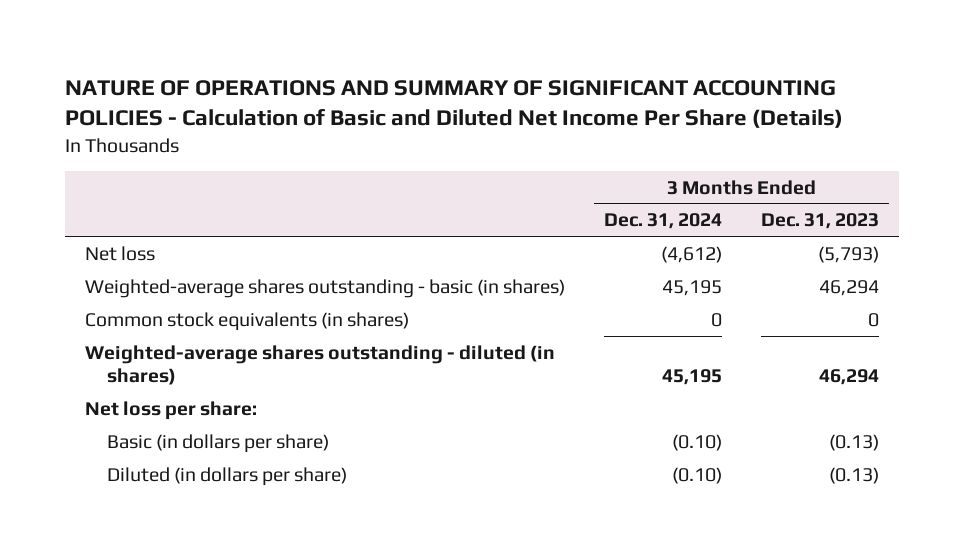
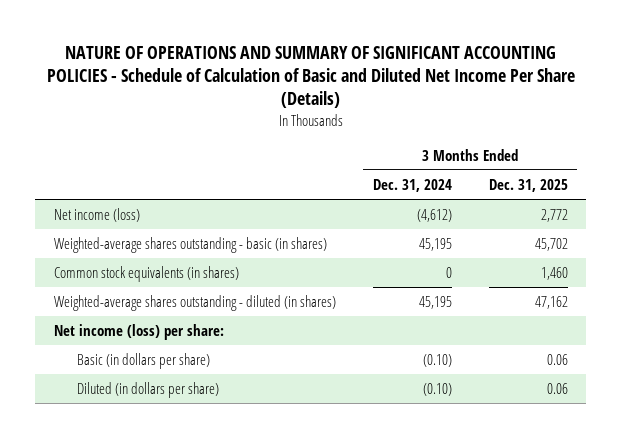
- NATURE OF OPERATIONS AND SUMMARY OF SIGNIFICANT ACCOUNTING POLICIES - Calculation of Basic and Diluted Net Income Per Share (Details)
+ NATURE OF OPERATIONS AND SUMMARY OF SIGNIFICANT ACCOUNTING POLICIES - Schedule of Calculation of Basic and Diluted Net Income Per Share (Details)
- | 3 Months Ended Dec. 31, 2024 | 3 Months Ended Dec. 31, 2023
+ | 3 Months Ended Dec. 31, 2024 | 3 Months Ended Dec. 31, 2025
- Net loss | (4,612) | (5,793)
+ Net income (loss) | (4,612) | 2,772
- Net loss per share:
+ Net income (loss) per share:

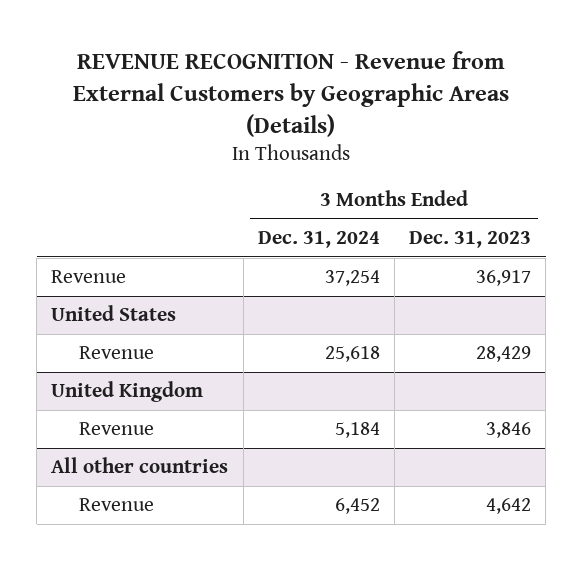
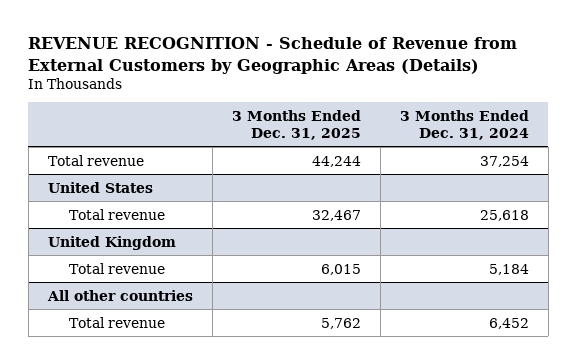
- REVENUE RECOGNITION - Revenue from External Customers by Geographic Areas (Details)
+ REVENUE RECOGNITION - Schedule of Revenue from External Customers by Geographic Areas (Details)
- | 3 Months Ended Dec. 31, 2024 | 3 Months Ended Dec. 31, 2023
+ | 3 Months Ended Dec. 31, 2025 | 3 Months Ended Dec. 31, 2024
- Revenue | 37,254 | 36,917
+ Total revenue | 44,244 | 37,254
@ United States
- Revenue | 25,618 | 28,429
+ Total revenue | 32,467 | 25,618
@ United Kingdom
- Revenue | 5,184 | 3,846
+ Total revenue | 6,015 | 5,184
@ All other countries
- Revenue | 6,452 | 4,642
+ Total revenue | 5,762 | 6,452

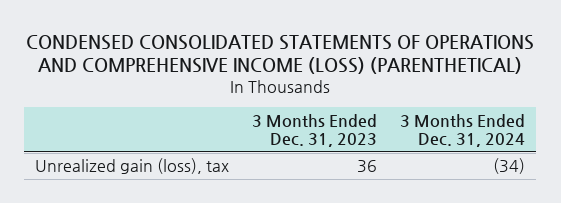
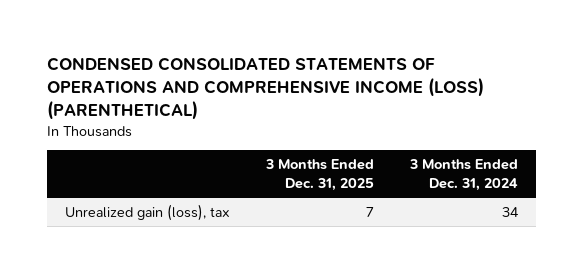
- | 3 Months Ended Dec. 31, 2023 | 3 Months Ended Dec. 31, 2024
+ | 3 Months Ended Dec. 31, 2025 | 3 Months Ended Dec. 31, 2024
- Unrealized gain (loss), tax | 36 | (34)
+ Unrealized gain (loss), tax | 7 | 34

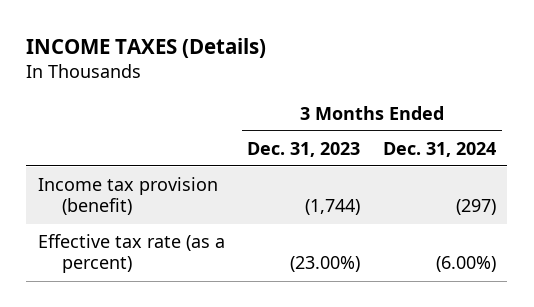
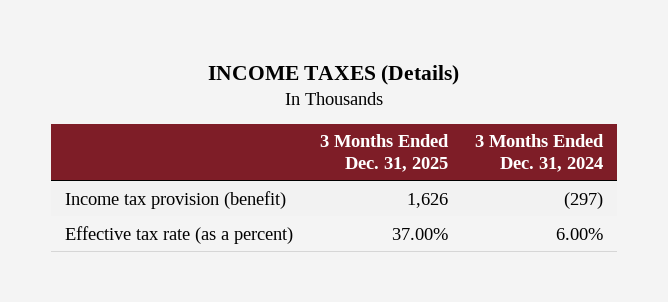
- | 3 Months Ended Dec. 31, 2023 | 3 Months Ended Dec. 31, 2024
+ | 3 Months Ended Dec. 31, 2025 | 3 Months Ended Dec. 31, 2024
- Effective tax rate (as a percent) | (23.00%) | (6.00%)
+ Effective tax rate (as a percent) | 37.00% | 6.00%

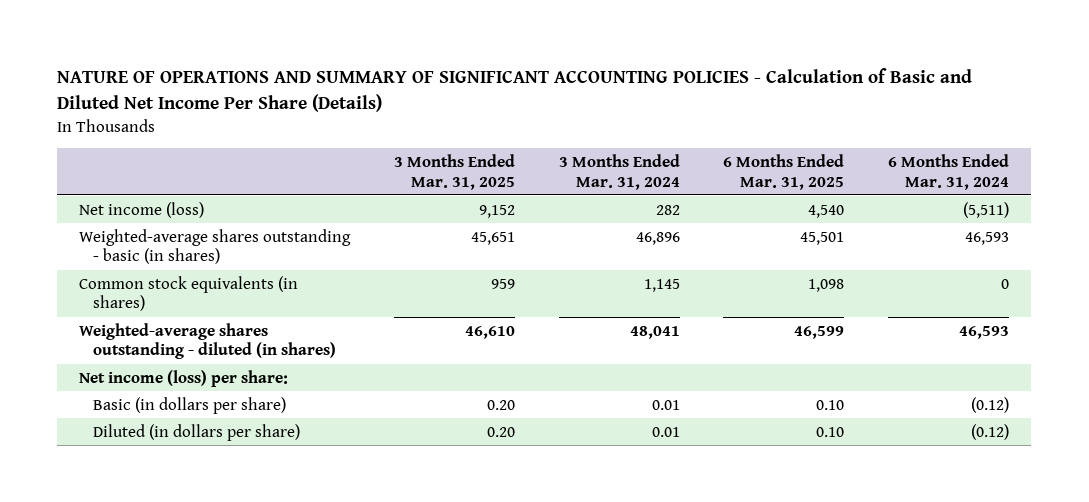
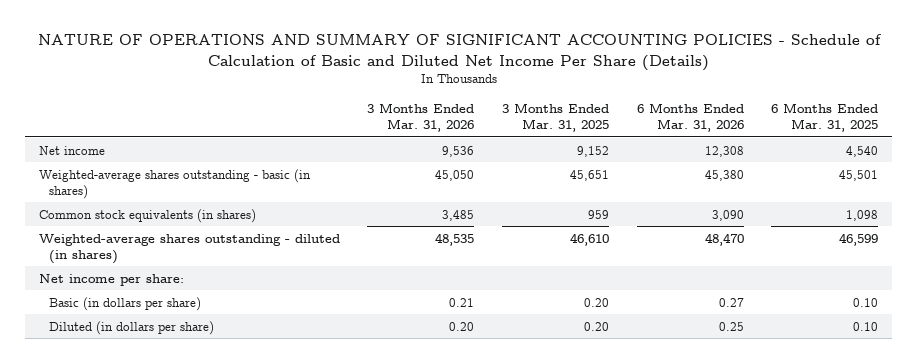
- NATURE OF OPERATIONS AND SUMMARY OF SIGNIFICANT ACCOUNTING POLICIES - Calculation of Basic and Diluted Net Income Per Share (Details)
+ NATURE OF OPERATIONS AND SUMMARY OF SIGNIFICANT ACCOUNTING POLICIES - Schedule of Calculation of Basic and Diluted Net Income Per Share (Details)
- | 3 Months Ended Mar. 31, 2025 | 3 Months Ended Mar. 31, 2024 | 6 Months Ended Mar. 31, 2025 | 6 Months Ended Mar. 31, 2024
+ | 3 Months Ended Mar. 31, 2026 | 3 Months Ended Mar. 31, 2025 | 6 Months Ended Mar. 31, 2026 | 6 Months Ended Mar. 31, 2025
- Net income (loss) | 9,152 | 282 | 4,540 | (5,511)
+ Net income | 9,536 | 9,152 | 12,308 | 4,540
- Net income (loss) per share:
+ Net income per share:

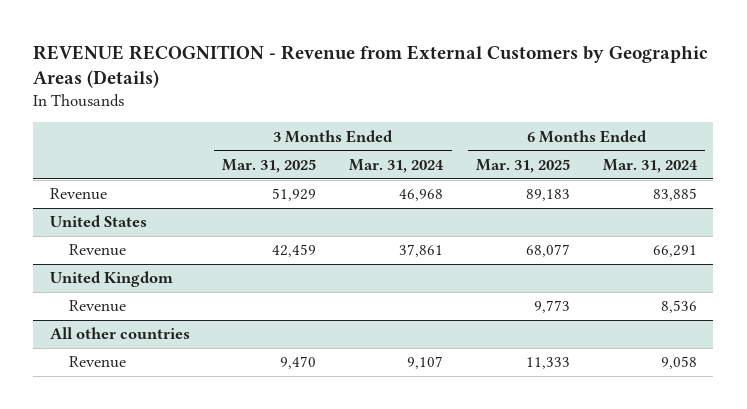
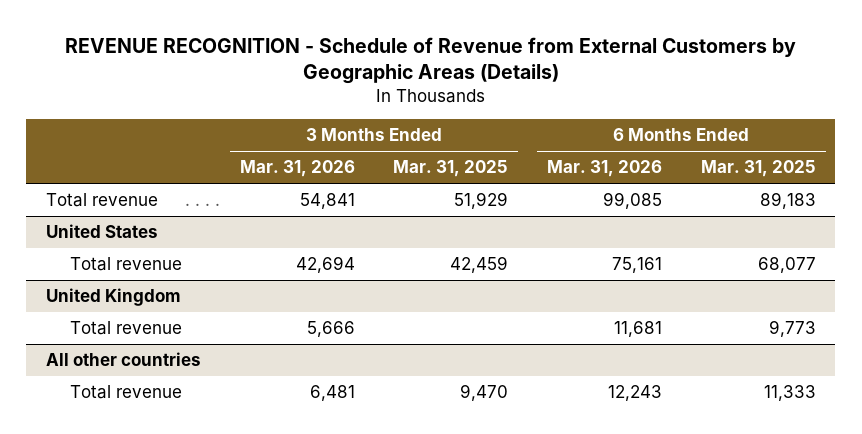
- REVENUE RECOGNITION - Revenue from External Customers by Geographic Areas (Details)
+ REVENUE RECOGNITION - Schedule of Revenue from External Customers by Geographic Areas (Details)
- | 3 Months Ended Mar. 31, 2025 | 3 Months Ended Mar. 31, 2024 | 6 Months Ended Mar. 31, 2025 | 6 Months Ended Mar. 31, 2024
+ | 3 Months Ended Mar. 31, 2026 | 3 Months Ended Mar. 31, 2025 | 6 Months Ended Mar. 31, 2026 | 6 Months Ended Mar. 31, 2025
- Revenue | 51,929 | 46,968 | 89,183 | 83,885
+ Total revenue | 54,841 | 51,929 | 99,085 | 89,183
@ United States
- Revenue | 42,459 | 37,861 | 68,077 | 66,291
+ Total revenue | 42,694 | 42,459 | 75,161 | 68,077
@ United Kingdom
- Revenue | | | 9,773 | 8,536
+ Total revenue | 5,666 | | 11,681 | 9,773
@ All other countries
- Revenue | 9,470 | 9,107 | 11,333 | 9,058
+ Total revenue | 6,481 | 9,470 | 12,243 | 11,333

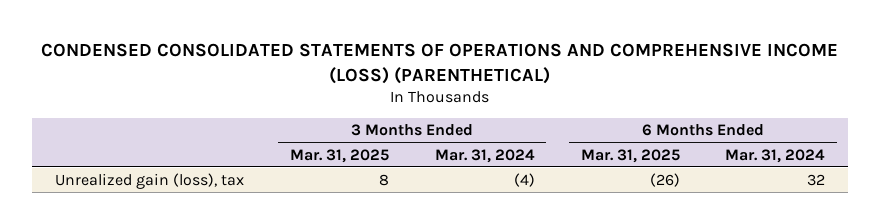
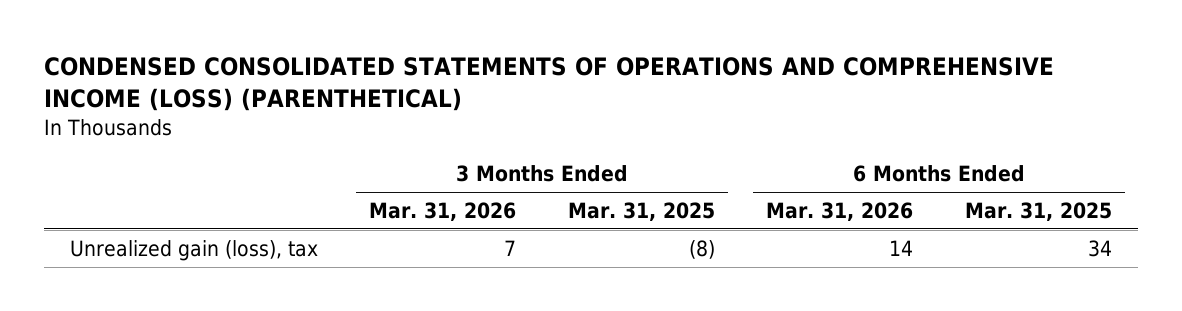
- | 3 Months Ended Mar. 31, 2025 | 3 Months Ended Mar. 31, 2024 | 6 Months Ended Mar. 31, 2025 | 6 Months Ended Mar. 31, 2024
+ | 3 Months Ended Mar. 31, 2026 | 3 Months Ended Mar. 31, 2025 | 6 Months Ended Mar. 31, 2026 | 6 Months Ended Mar. 31, 2025
- Unrealized gain (loss), tax | 8 | (4) | (26) | 32
+ Unrealized gain (loss), tax | 7 | (8) | 14 | 34

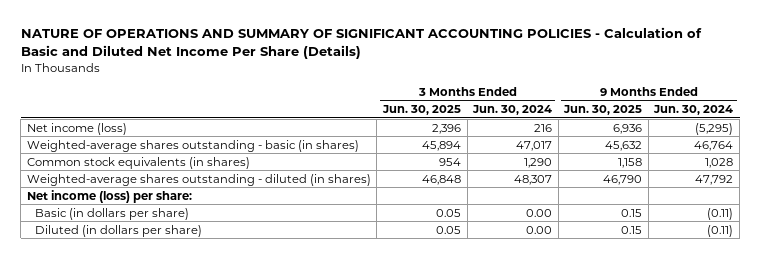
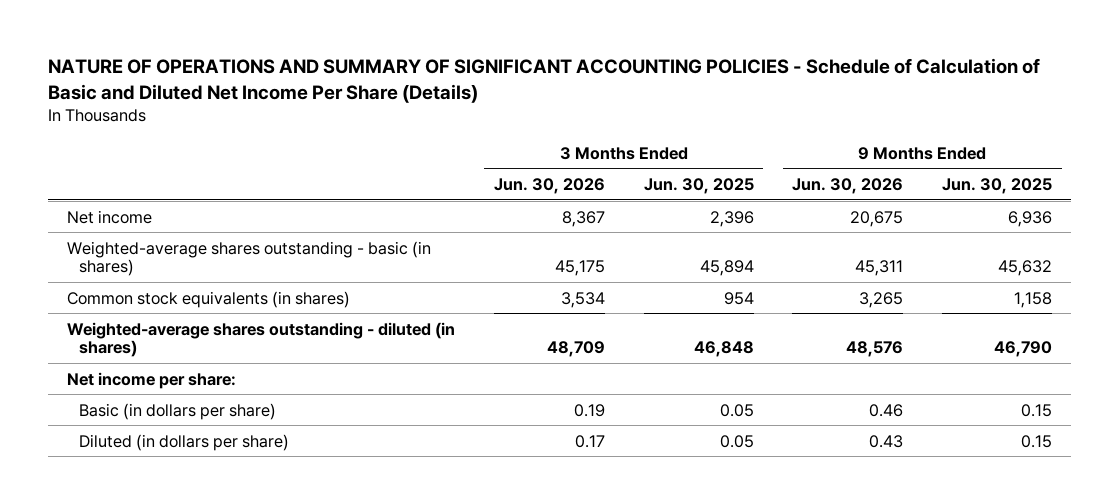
- NATURE OF OPERATIONS AND SUMMARY OF SIGNIFICANT ACCOUNTING POLICIES - Calculation of Basic and Diluted Net Income Per Share (Details)
+ NATURE OF OPERATIONS AND SUMMARY OF SIGNIFICANT ACCOUNTING POLICIES - Schedule of Calculation of Basic and Diluted Net Income Per Share (Details)
- | 3 Months Ended Jun. 30, 2025 | 3 Months Ended Jun. 30, 2024 | 9 Months Ended Jun. 30, 2025 | 9 Months Ended Jun. 30, 2024
+ | 3 Months Ended Jun. 30, 2026 | 3 Months Ended Jun. 30, 2025 | 9 Months Ended Jun. 30, 2026 | 9 Months Ended Jun. 30, 2025
- Net income (loss) | 2,396 | 216 | 6,936 | (5,295)
+ Net income | 8,367 | 2,396 | 20,675 | 6,936
- Net income (loss) per share:
+ Net income per share:

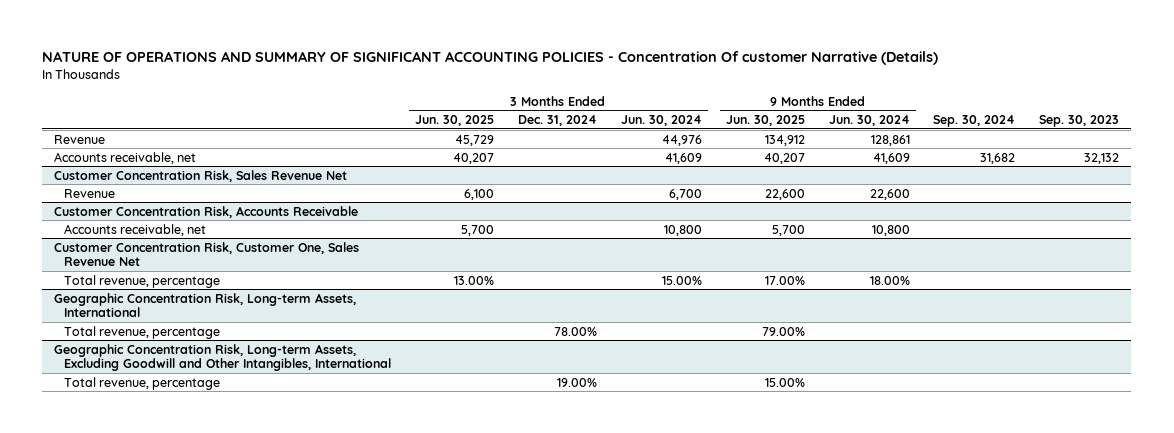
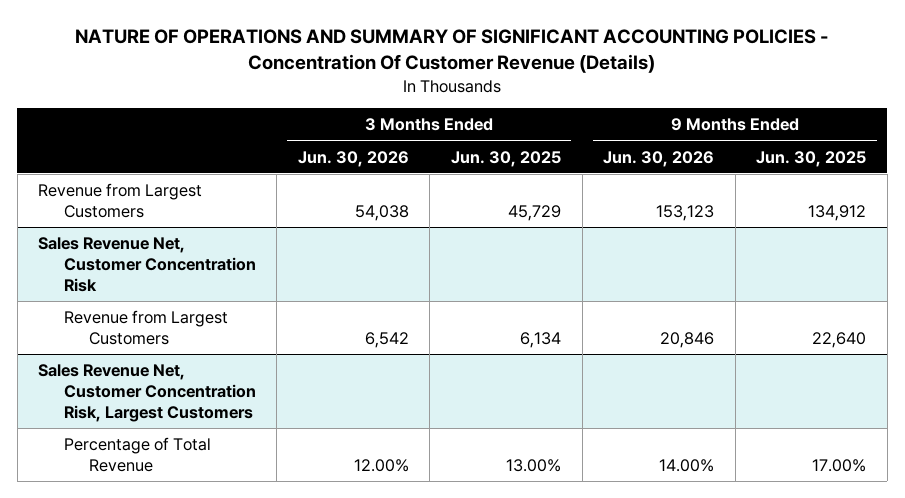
- NATURE OF OPERATIONS AND SUMMARY OF SIGNIFICANT ACCOUNTING POLICIES - Concentration Of customer Narrative (Details)
+ NATURE OF OPERATIONS AND SUMMARY OF SIGNIFICANT ACCOUNTING POLICIES - Concentration Of Customer Revenue (Details)
- | 3 Months Ended Jun. 30, 2025 | 3 Months Ended Dec. 31, 2024 | 3 Months Ended Jun. 30, 2024 | 9 Months Ended Jun. 30, 2025 | 9 Months Ended Jun. 30, 2024 | Sep. 30, 2024 | Sep. 30, 2023
+ | 3 Months Ended Jun. 30, 2026 | 3 Months Ended Jun. 30, 2025 | 9 Months Ended Jun. 30, 2026 | 9 Months Ended Jun. 30, 2025
- Revenue | 45,729 | | 44,976 | 134,912 | 128,861 | |
- Accounts receivable, net | 40,207 | | 41,609 | 40,207 | 41,609 | 31,682 | 32,132
- Customer Concentration Risk, Sales Revenue Net
- Revenue | 6,100 | | 6,700 | 22,600 | 22,600 | |
- Customer Concentration Risk, Accounts Receivable
- Accounts receivable, net | 5,700 | | 10,800 | 5,700 | 10,800 | |
- Customer Concentration Risk, Customer One, Sales Revenue Net
- Total revenue, percentage | 13.00% | | 15.00% | 17.00% | 18.00% | |
- Geographic Concentration Risk, Long-term Assets, International
- Total revenue, percentage | | 78.00% | | 79.00% | | |
- Geographic Concentration Risk, Long-term Assets, Excluding Goodwill and Other Intangibles, International
- Total revenue, percentage | | 19.00% | | 15.00% | | |
+ Revenue from Largest Customers | 54,038 | 45,729 | 153,123 | 134,912
+ Sales Revenue Net, Customer Concentration Risk
+ Revenue from Largest Customers | 6,542 | 6,134 | 20,846 | 22,640
+ Sales Revenue Net, Customer Concentration Risk, Largest Customers
+ Percentage of Total Revenue | 12.00% | 13.00% | 14.00% | 17.00%

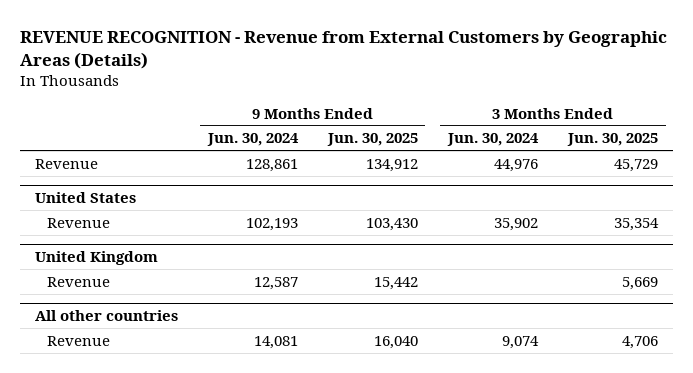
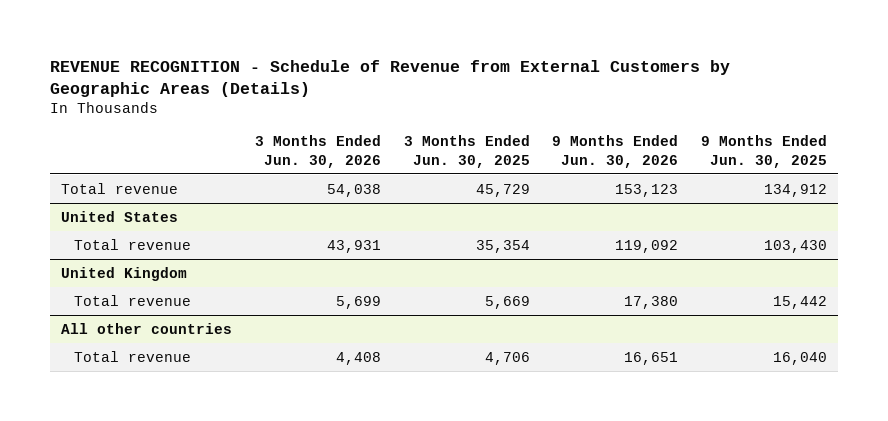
- REVENUE RECOGNITION - Revenue from External Customers by Geographic Areas (Details)
+ REVENUE RECOGNITION - Schedule of Revenue from External Customers by Geographic Areas (Details)
- | 9 Months Ended Jun. 30, 2024 | 9 Months Ended Jun. 30, 2025 | 3 Months Ended Jun. 30, 2024 | 3 Months Ended Jun. 30, 2025
+ | 3 Months Ended Jun. 30, 2026 | 3 Months Ended Jun. 30, 2025 | 9 Months Ended Jun. 30, 2026 | 9 Months Ended Jun. 30, 2025
- Revenue | 128,861 | 134,912 | 44,976 | 45,729
+ Total revenue | 54,038 | 45,729 | 153,123 | 134,912
@ United States
- Revenue | 102,193 | 103,430 | 35,902 | 35,354
+ Total revenue | 43,931 | 35,354 | 119,092 | 103,430
@ United Kingdom
- Revenue | 12,587 | 15,442 | | 5,669
+ Total revenue | 5,699 | 5,669 | 17,380 | 15,442
@ All other countries
- Revenue | 14,081 | 16,040 | 9,074 | 4,706
+ Total revenue | 4,408 | 4,706 | 16,651 | 16,040

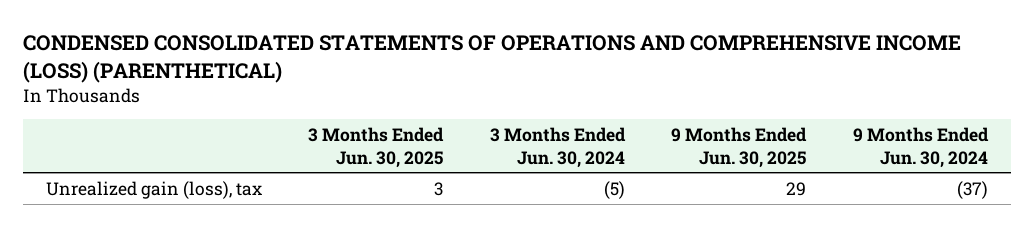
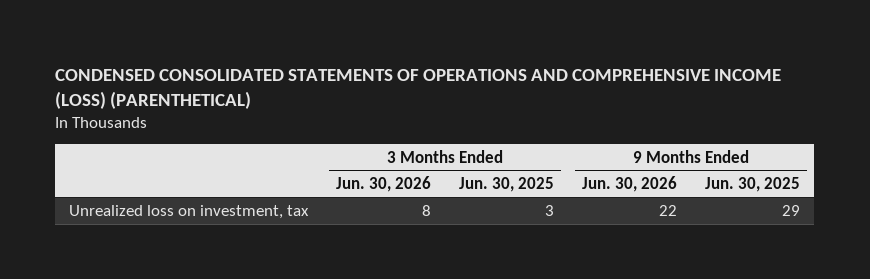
- | 3 Months Ended Jun. 30, 2025 | 3 Months Ended Jun. 30, 2024 | 9 Months Ended Jun. 30, 2025 | 9 Months Ended Jun. 30, 2024
+ | 3 Months Ended Jun. 30, 2026 | 3 Months Ended Jun. 30, 2025 | 9 Months Ended Jun. 30, 2026 | 9 Months Ended Jun. 30, 2025
- Unrealized gain (loss), tax | 3 | (5) | 29 | (37)
+ Unrealized loss on investment, tax | 8 | 3 | 22 | 29

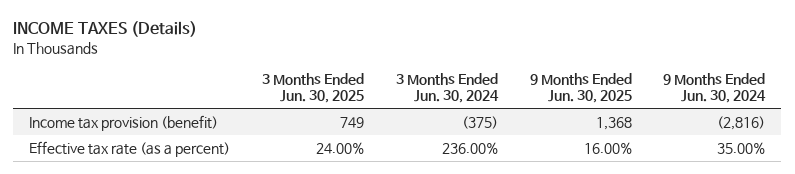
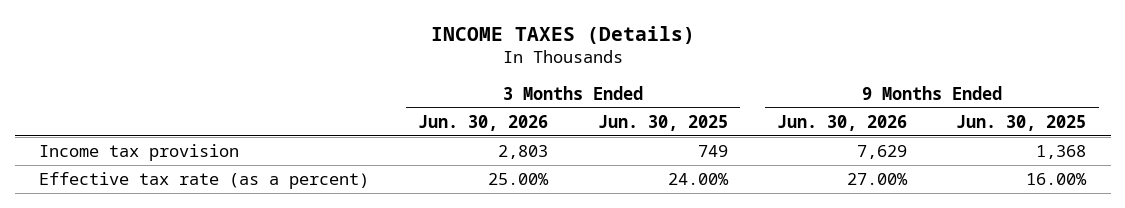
- | 3 Months Ended Jun. 30, 2025 | 3 Months Ended Jun. 30, 2024 | 9 Months Ended Jun. 30, 2025 | 9 Months Ended Jun. 30, 2024
+ | 3 Months Ended Jun. 30, 2026 | 3 Months Ended Jun. 30, 2025 | 9 Months Ended Jun. 30, 2026 | 9 Months Ended Jun. 30, 2025
- Income tax provision (benefit) | 749 | (375) | 1,368 | (2,816)
+ Income tax provision | 2,803 | 749 | 7,629 | 1,368

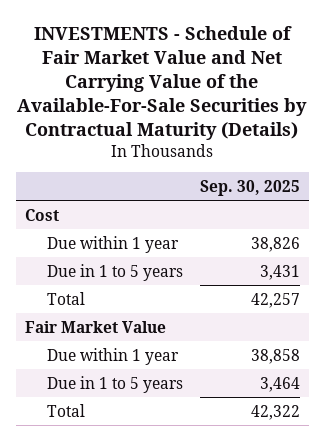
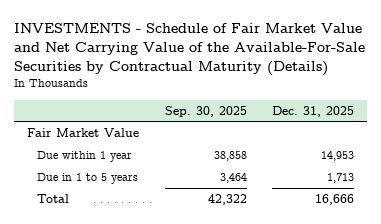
- | Sep. 30, 2025
+ | Sep. 30, 2025 | Dec. 31, 2025
- Cost
- Due within 1 year | 38,826
- Due in 1 to 5 years | 3,431
- Total | 42,257

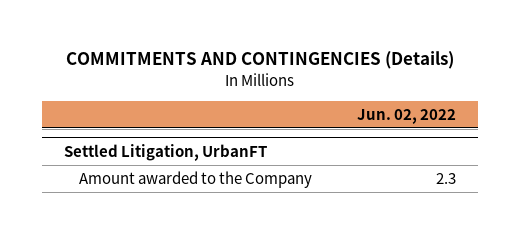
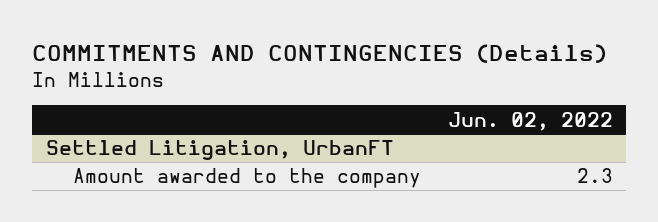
@ Settled Litigation, UrbanFT
- Amount awarded to the Company | 2.3
+ Amount awarded to the company | 2.3

